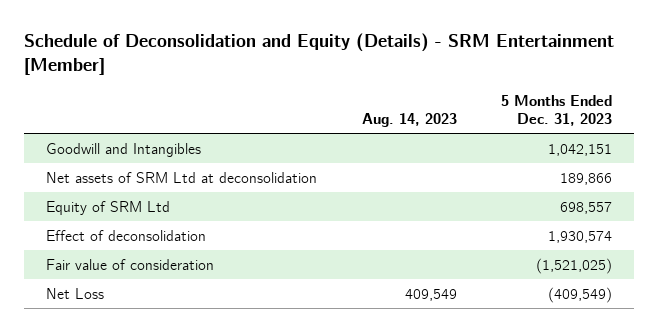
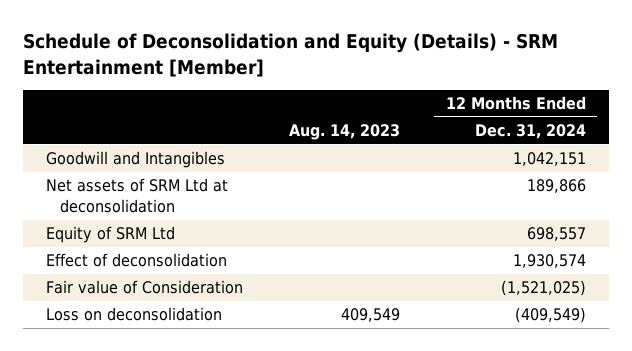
- | Aug. 14, 2023 | 5 Months Ended Dec. 31, 2023
+ | Aug. 14, 2023 | 12 Months Ended Dec. 31, 2024
- Fair value of consideration | | (1,521,025)
- Net Loss | 409,549 | (409,549)
+ Fair value of Consideration | | (1,521,025)
+ Loss on deconsolidation | 409,549 | (409,549)

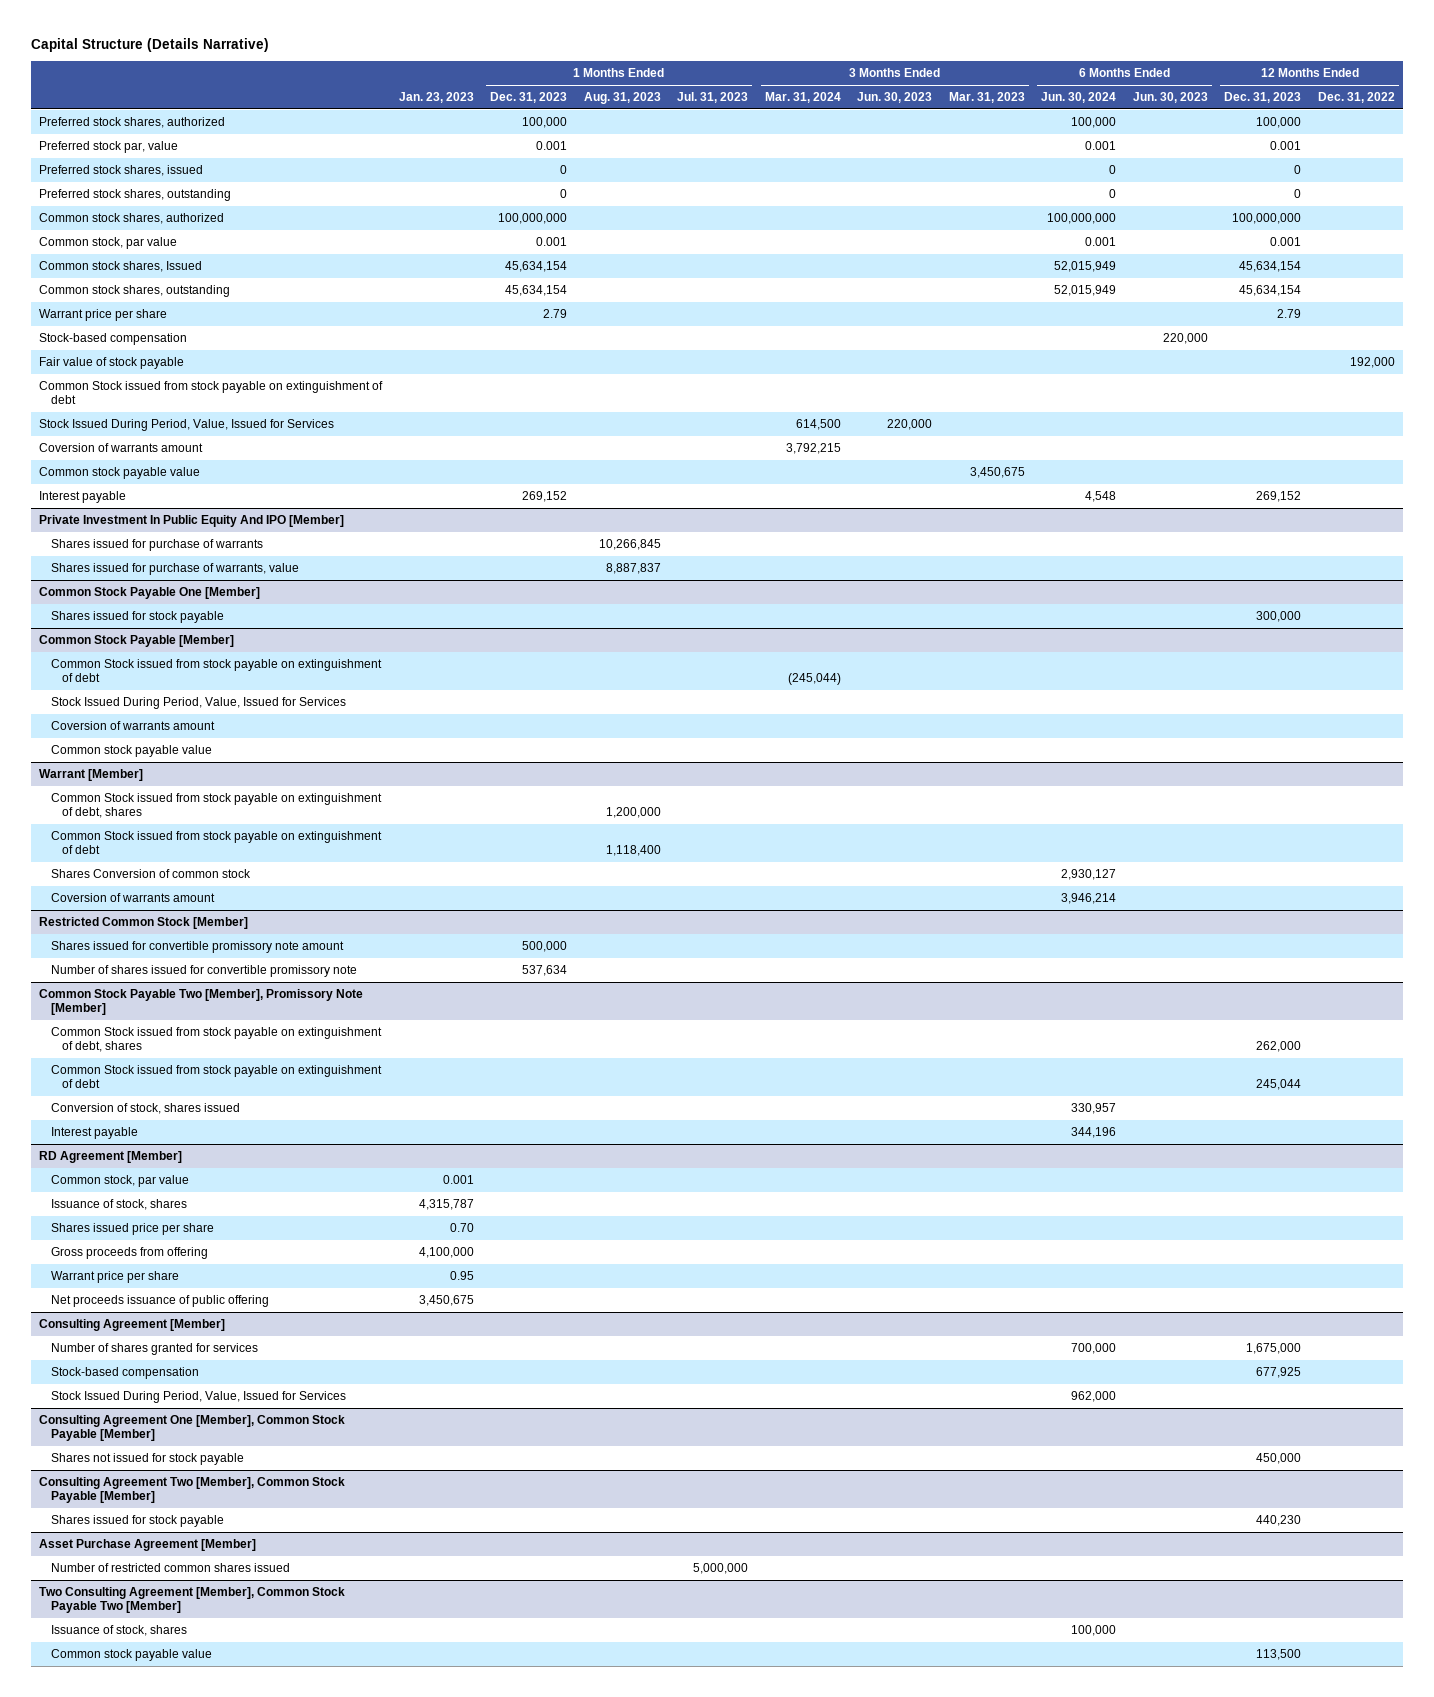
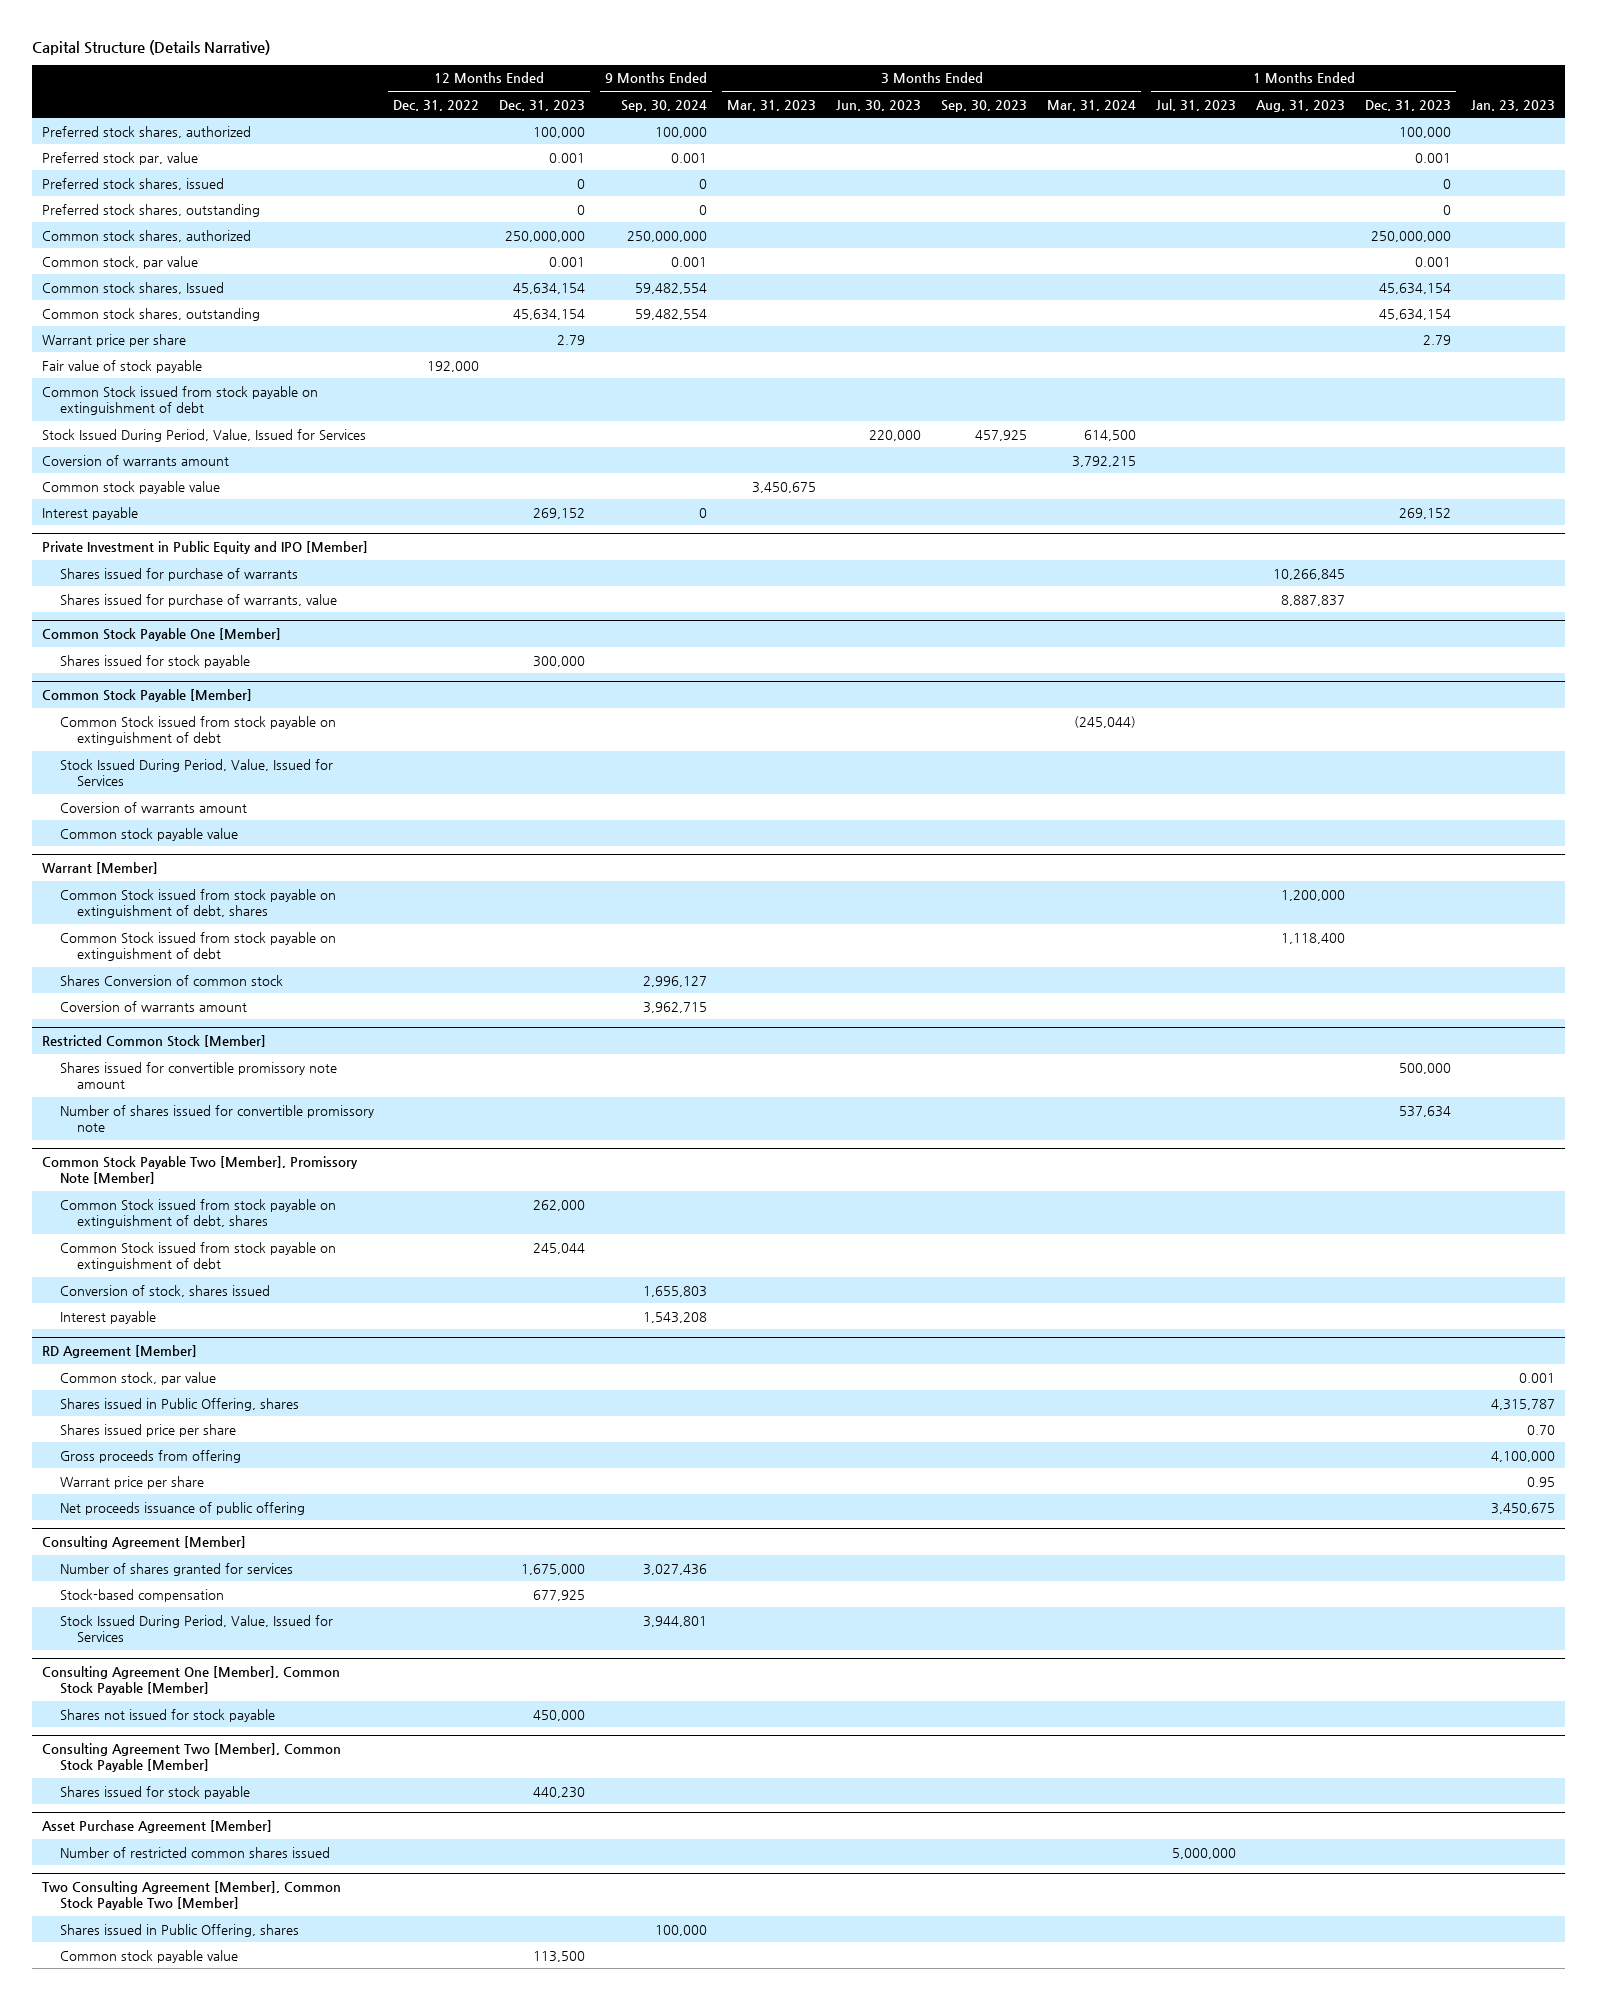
- | Jan. 23, 2023 | 1 Months Ended Dec. 31, 2023 | 1 Months Ended Aug. 31, 2023 | 1 Months Ended Jul. 31, 2023 | 3 Months Ended Mar. 31, 2024 | 3 Months Ended Jun. 30, 2023 | 3 Months Ended Mar. 31, 2023 | 6 Months Ended Jun. 30, 2024 | 6 Months Ended Jun. 30, 2023 | 12 Months Ended Dec. 31, 2023 | 12 Months Ended Dec. 31, 2022
+ | 12 Months Ended Dec. 31, 2022 | 12 Months Ended Dec. 31, 2023 | 9 Months Ended Sep. 30, 2024 | 3 Months Ended Mar. 31, 2023 | 3 Months Ended Jun. 30, 2023 | 3 Months Ended Sep. 30, 2023 | 3 Months Ended Mar. 31, 2024 | 1 Months Ended Jul. 31, 2023 | 1 Months Ended Aug. 31, 2023 | 1 Months Ended Dec. 31, 2023 | Jan. 23, 2023
- Common stock shares, authorized | | 100,000,000 | | | | | | 100,000,000 | | 100,000,000 |
+ Common stock shares, authorized | | 250,000,000 | 250,000,000 | | | | | | | 250,000,000 |
- Stock-based compensation | | | | | | | | | 220,000 | |
- Private Investment In Public Equity And IPO [Member]
+ Private Investment in Public Equity and IPO [Member]
@ RD Agreement [Member]
- Issuance of stock, shares | 4,315,787 | | | | | | | | | |
+ Shares issued in Public Offering, shares | | | | | | | | | | | 4,315,787
@ Two Consulting Agreement [Member], Common Stock Payable Two [Member]
- Issuance of stock, shares | | | | | | | | 100,000 | | |
+ Shares issued in Public Offering, shares | | | 100,000 | | | | | | | |

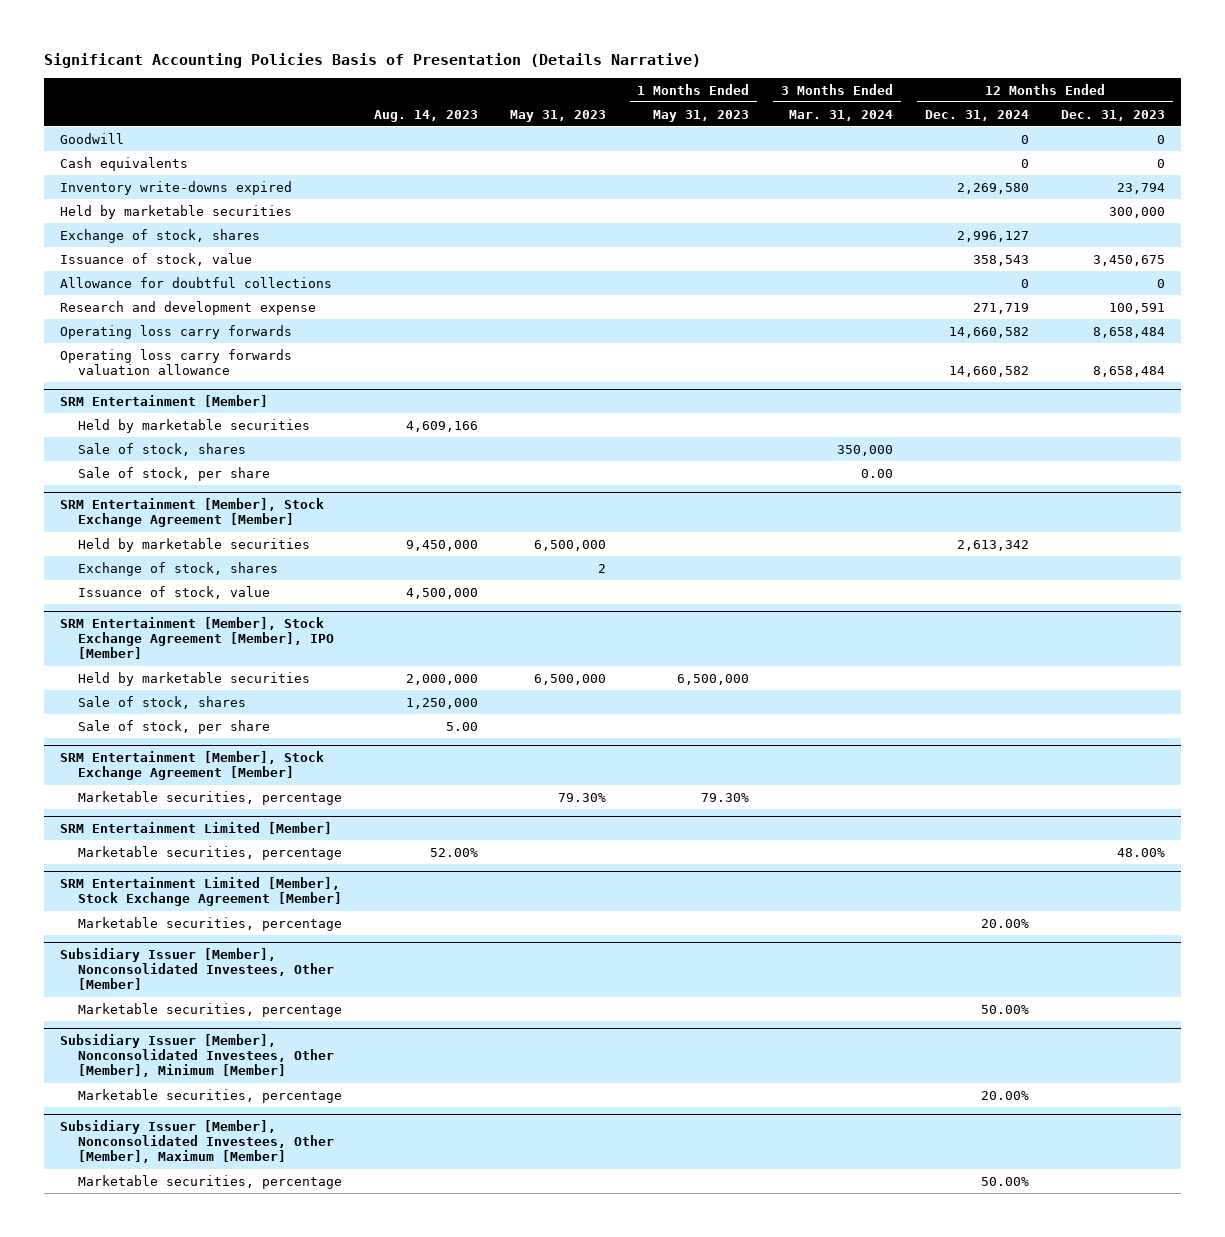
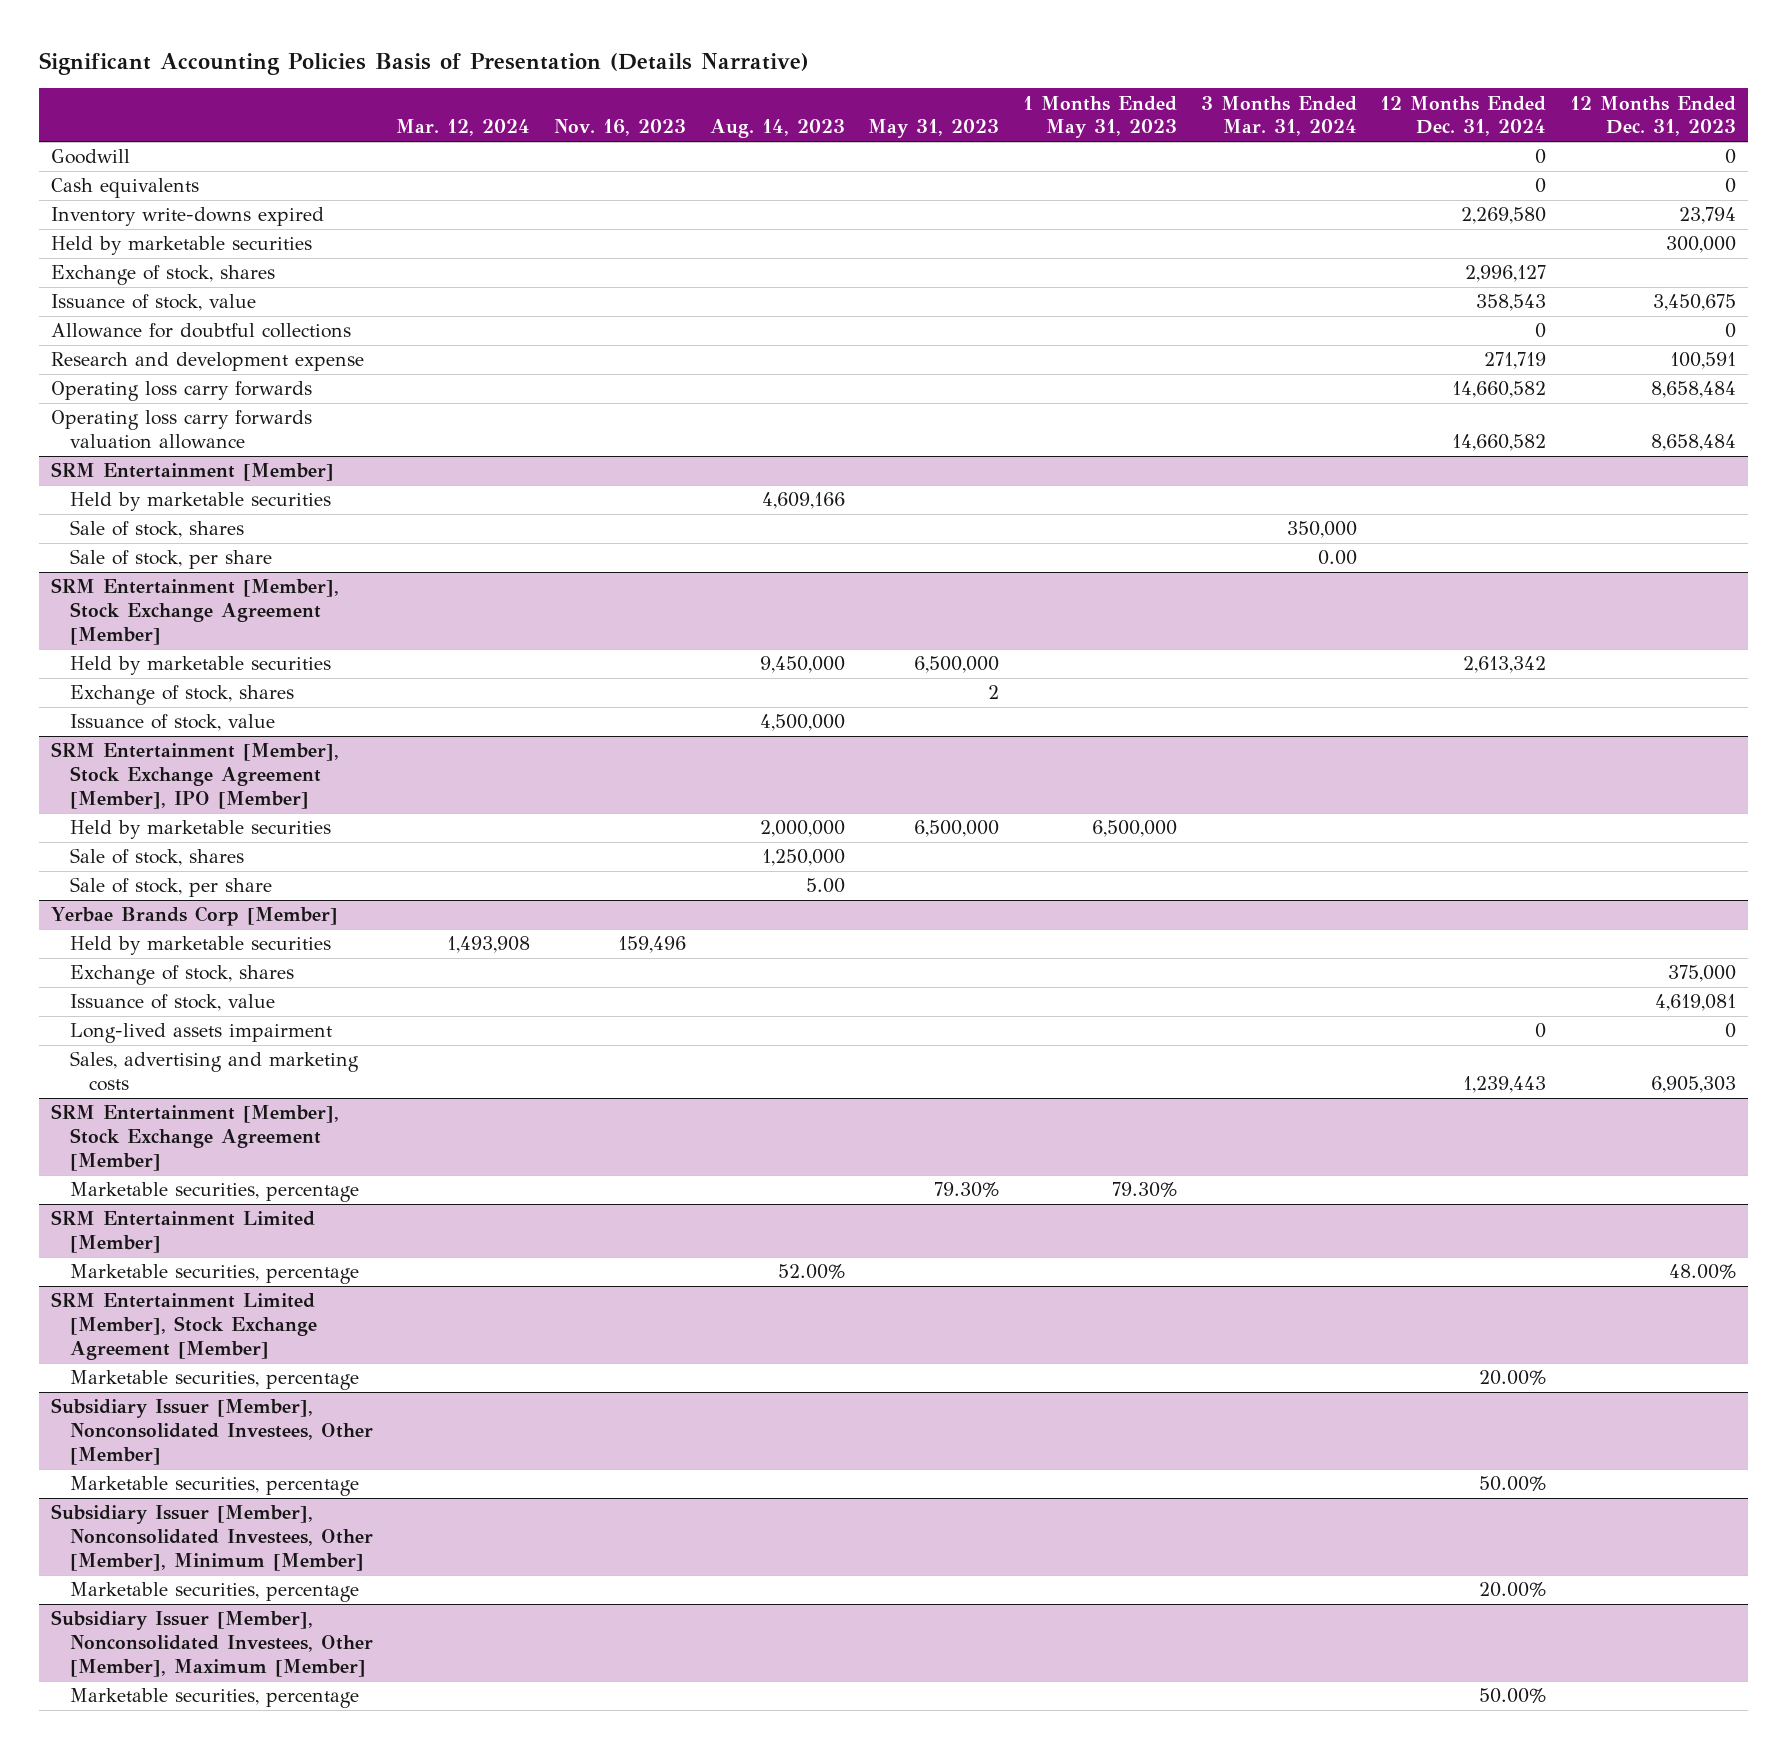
- | Aug. 14, 2023 | May 31, 2023 | 1 Months Ended May 31, 2023 | 3 Months Ended Mar. 31, 2024 | 12 Months Ended Dec. 31, 2024 | 12 Months Ended Dec. 31, 2023
+ | Mar. 12, 2024 | Nov. 16, 2023 | Aug. 14, 2023 | May 31, 2023 | 1 Months Ended May 31, 2023 | 3 Months Ended Mar. 31, 2024 | 12 Months Ended Dec. 31, 2024 | 12 Months Ended Dec. 31, 2023
+ Yerbae Brands Corp [Member]
+ Held by marketable securities | 1,493,908 | 159,496 | | | | | |
+ Exchange of stock, shares | | | | | | | | 375,000
+ Issuance of stock, value | | | | | | | | 4,619,081
+ Long-lived assets impairment | | | | | | | 0 | 0
+ Sales, advertising and marketing costs | | | | | | | 1,239,443 | 6,905,303

